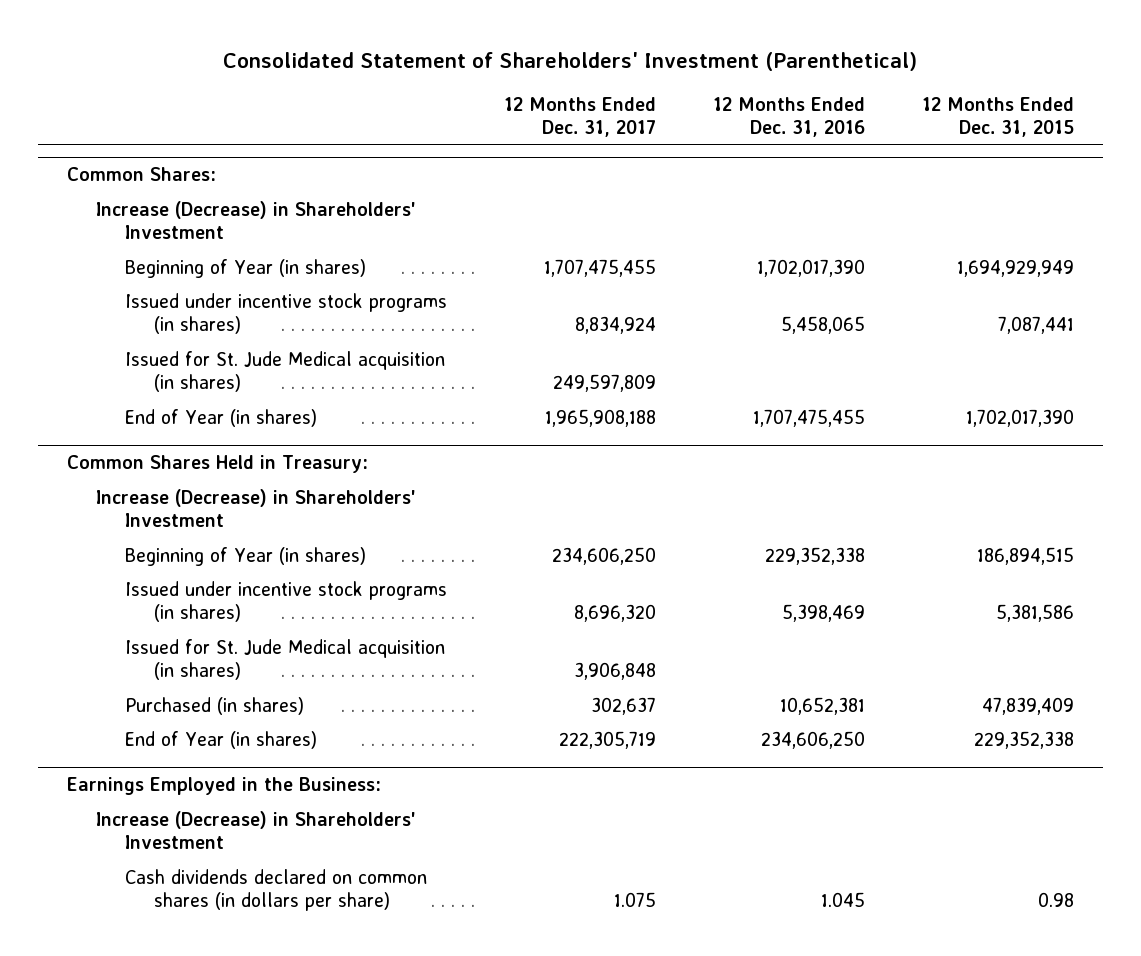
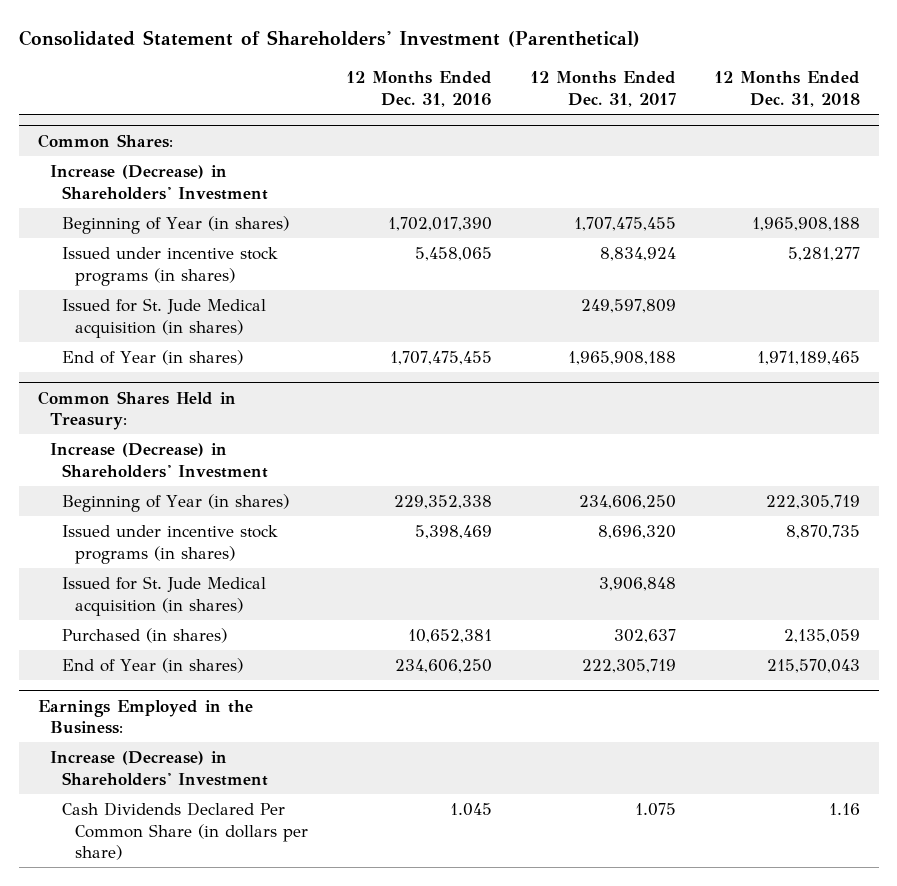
- | 12 Months Ended Dec. 31, 2017 | 12 Months Ended Dec. 31, 2016 | 12 Months Ended Dec. 31, 2015
+ | 12 Months Ended Dec. 31, 2016 | 12 Months Ended Dec. 31, 2017 | 12 Months Ended Dec. 31, 2018
@ Earnings Employed in the Business:
- Cash dividends declared on common shares (in dollars per share) | 1.075 | 1.045 | 0.98
+ Cash Dividends Declared Per Common Share (in dollars per share) | 1.045 | 1.075 | 1.16

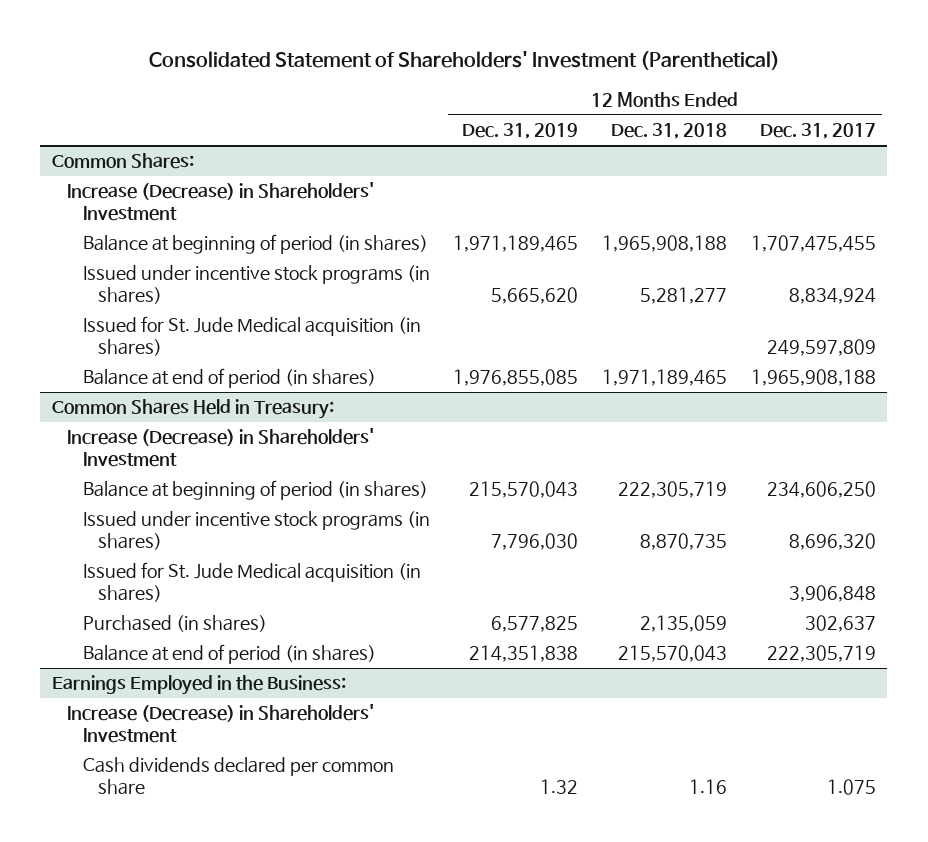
- | 12 Months Ended Dec. 31, 2016 | 12 Months Ended Dec. 31, 2017 | 12 Months Ended Dec. 31, 2018
+ | 12 Months Ended Dec. 31, 2019 | 12 Months Ended Dec. 31, 2018 | 12 Months Ended Dec. 31, 2017
@ Common Shares:
- Beginning of Year (in shares) | 1,702,017,390 | 1,707,475,455 | 1,965,908,188
+ Balance at beginning of period (in shares) | 1,971,189,465 | 1,965,908,188 | 1,707,475,455
- End of Year (in shares) | 1,707,475,455 | 1,965,908,188 | 1,971,189,465
+ Balance at end of period (in shares) | 1,976,855,085 | 1,971,189,465 | 1,965,908,188
@ Common Shares Held in Treasury:
- Beginning of Year (in shares) | 229,352,338 | 234,606,250 | 222,305,719
+ Balance at beginning of period (in shares) | 215,570,043 | 222,305,719 | 234,606,250
- End of Year (in shares) | 234,606,250 | 222,305,719 | 215,570,043
+ Balance at end of period (in shares) | 214,351,838 | 215,570,043 | 222,305,719
@ Earnings Employed in the Business:
- Cash Dividends Declared Per Common Share (in dollars per share) | 1.045 | 1.075 | 1.16
+ Cash dividends declared per common share | 1.32 | 1.16 | 1.075

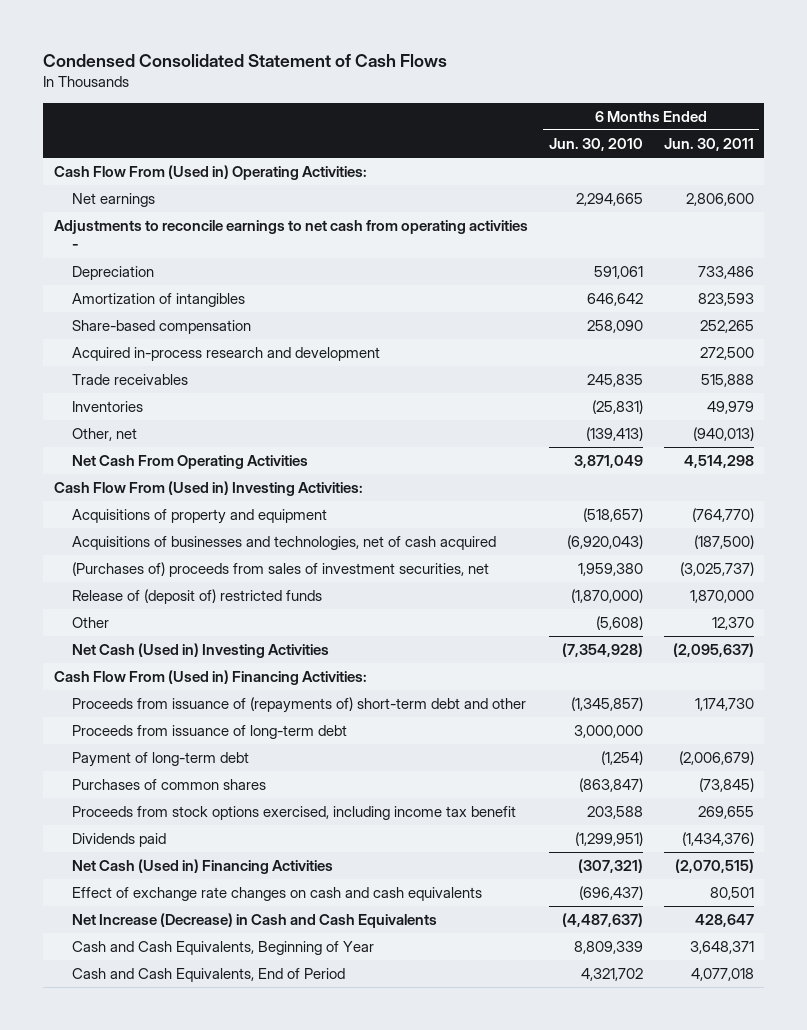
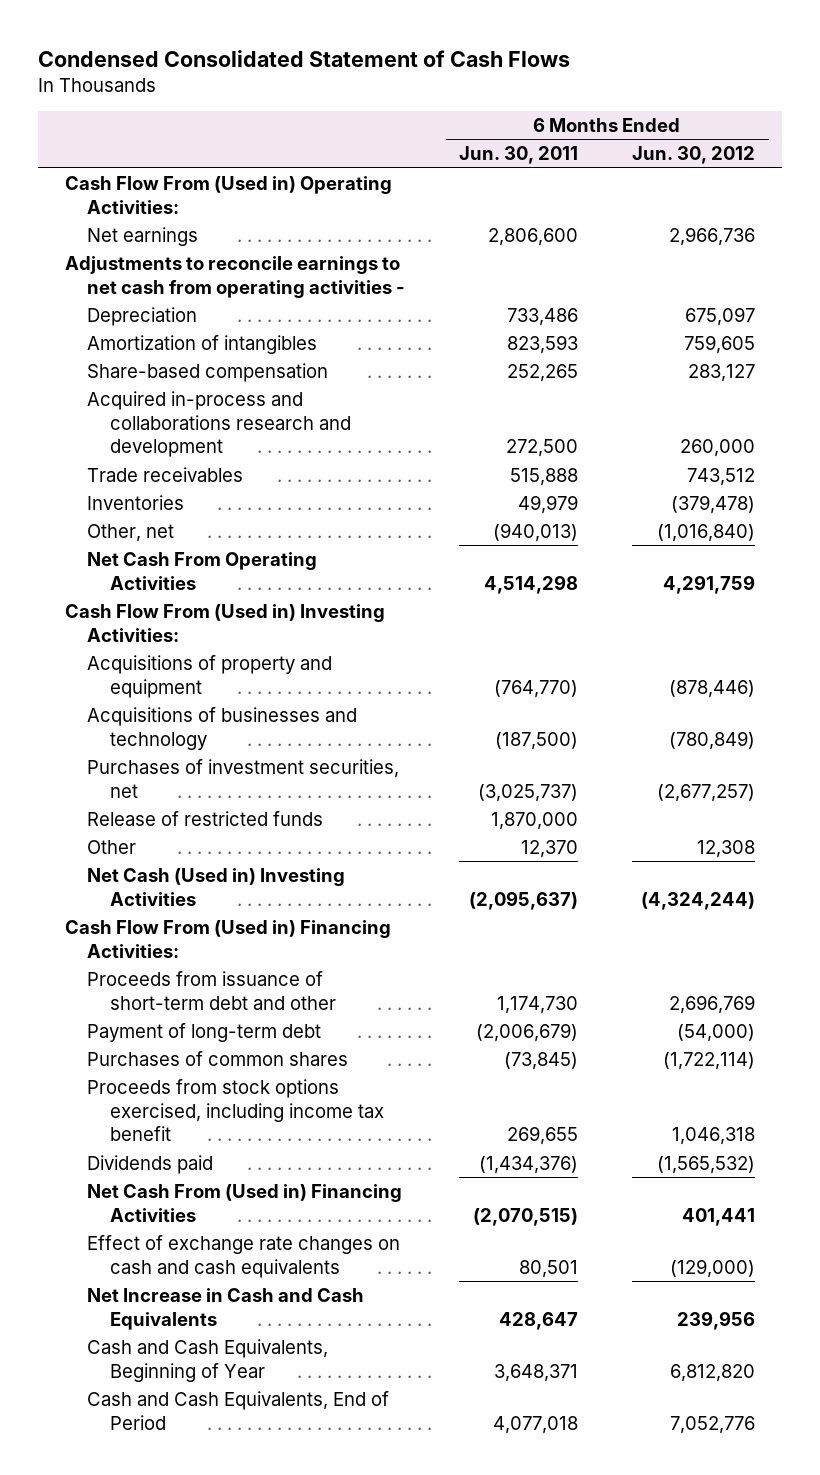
- | 6 Months Ended Jun. 30, 2010 | 6 Months Ended Jun. 30, 2011
+ | 6 Months Ended Jun. 30, 2011 | 6 Months Ended Jun. 30, 2012
- Acquired in-process research and development | | 272,500
+ Acquired in-process and collaborations research and development | 272,500 | 260,000
- Acquisitions of businesses and technologies, net of cash acquired | (6,920,043) | (187,500)
- (Purchases of) proceeds from sales of investment securities, net | 1,959,380 | (3,025,737)
- Release of (deposit of) restricted funds | (1,870,000) | 1,870,000
+ Acquisitions of businesses and technology | (187,500) | (780,849)
+ Purchases of investment securities, net | (3,025,737) | (2,677,257)
+ Release of restricted funds | 1,870,000 |
- Proceeds from issuance of (repayments of) short-term debt and other | (1,345,857) | 1,174,730
- Proceeds from issuance of long-term debt | 3,000,000 |
+ Proceeds from issuance of short-term debt and other | 1,174,730 | 2,696,769
- Net Cash (Used in) Financing Activities | (307,321) | (2,070,515)
+ Net Cash From (Used in) Financing Activities | (2,070,515) | 401,441
- Net Increase (Decrease) in Cash and Cash Equivalents | (4,487,637) | 428,647
+ Net Increase in Cash and Cash Equivalents | 428,647 | 239,956

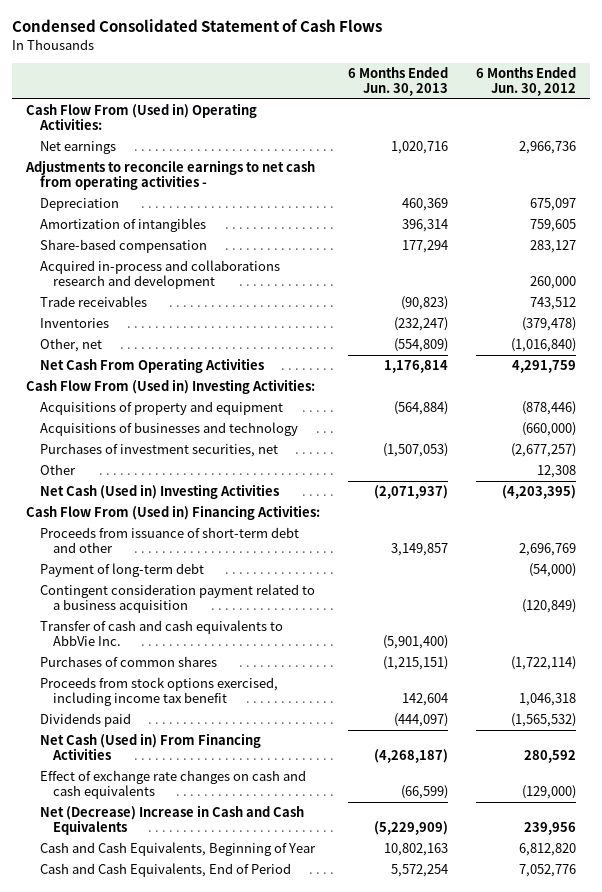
- | 6 Months Ended Jun. 30, 2011 | 6 Months Ended Jun. 30, 2012
+ | 6 Months Ended Jun. 30, 2013 | 6 Months Ended Jun. 30, 2012
- Acquisitions of businesses and technology | (187,500) | (780,849)
+ Acquisitions of businesses and technology | | (660,000)
- Release of restricted funds | 1,870,000 |
- Net Cash (Used in) Investing Activities | (2,095,637) | (4,324,244)
+ Net Cash (Used in) Investing Activities | (2,071,937) | (4,203,395)
+ Contingent consideration payment related to a business acquisition | | (120,849)
+ Transfer of cash and cash equivalents to AbbVie Inc. | (5,901,400) |
- Net Cash From (Used in) Financing Activities | (2,070,515) | 401,441
+ Net Cash (Used in) From Financing Activities | (4,268,187) | 280,592
- Net Increase in Cash and Cash Equivalents | 428,647 | 239,956
+ Net (Decrease) Increase in Cash and Cash Equivalents | (5,229,909) | 239,956

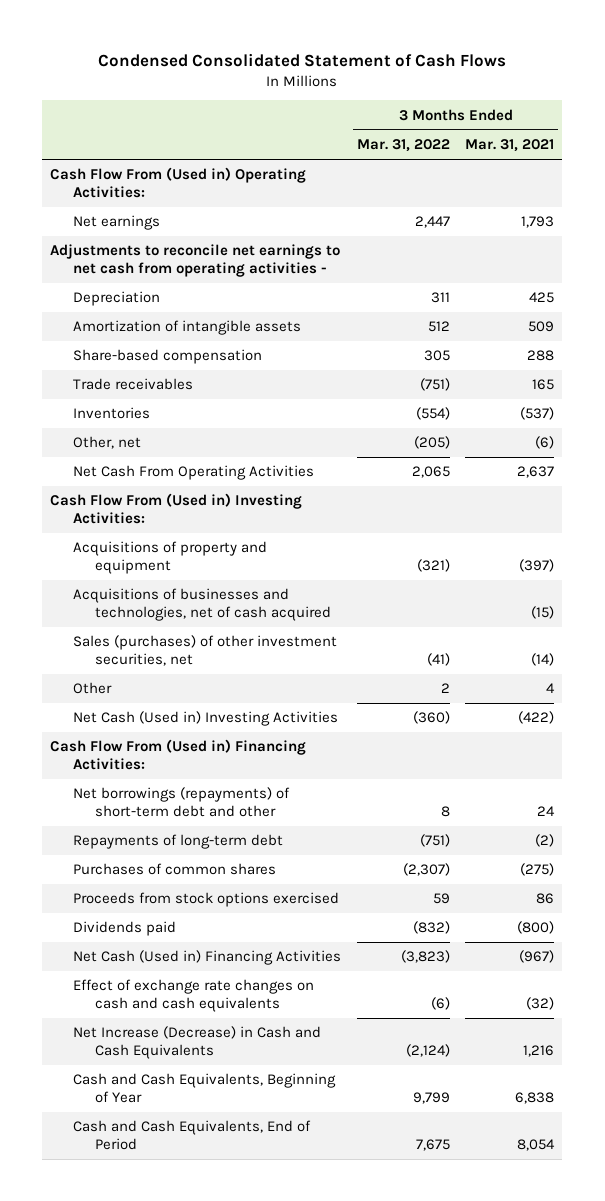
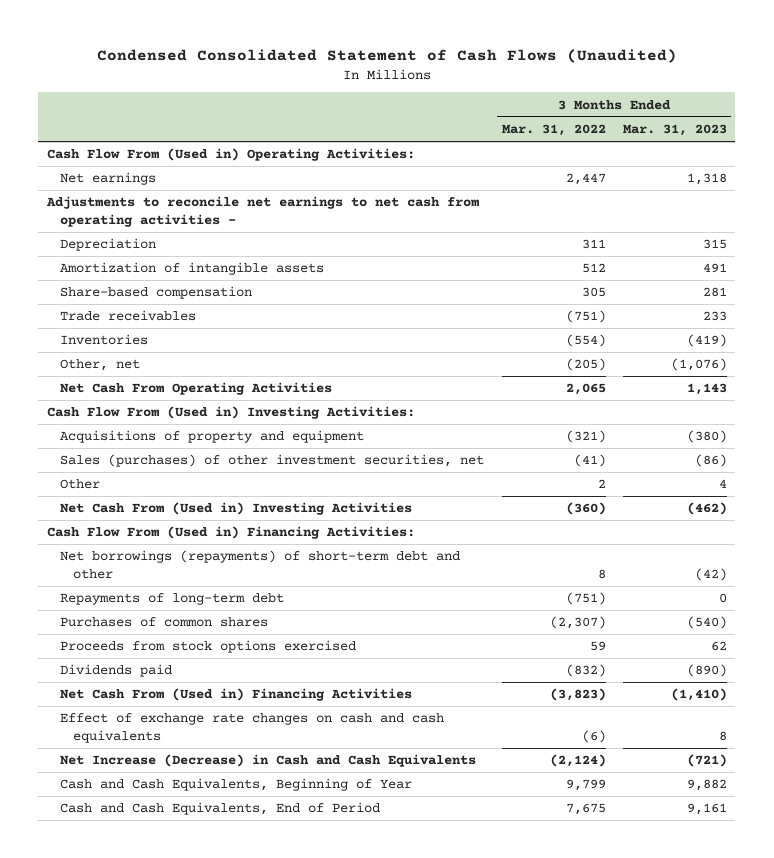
- Condensed Consolidated Statement of Cash Flows
+ Condensed Consolidated Statement of Cash Flows (Unaudited)
- | 3 Months Ended Mar. 31, 2022 | 3 Months Ended Mar. 31, 2021
+ | 3 Months Ended Mar. 31, 2022 | 3 Months Ended Mar. 31, 2023
- Acquisitions of businesses and technologies, net of cash acquired | | (15)
- Net Cash (Used in) Investing Activities | (360) | (422)
+ Net Cash From (Used in) Investing Activities | (360) | (462)
- Net Cash (Used in) Financing Activities | (3,823) | (967)
+ Net Cash From (Used in) Financing Activities | (3,823) | (1,410)

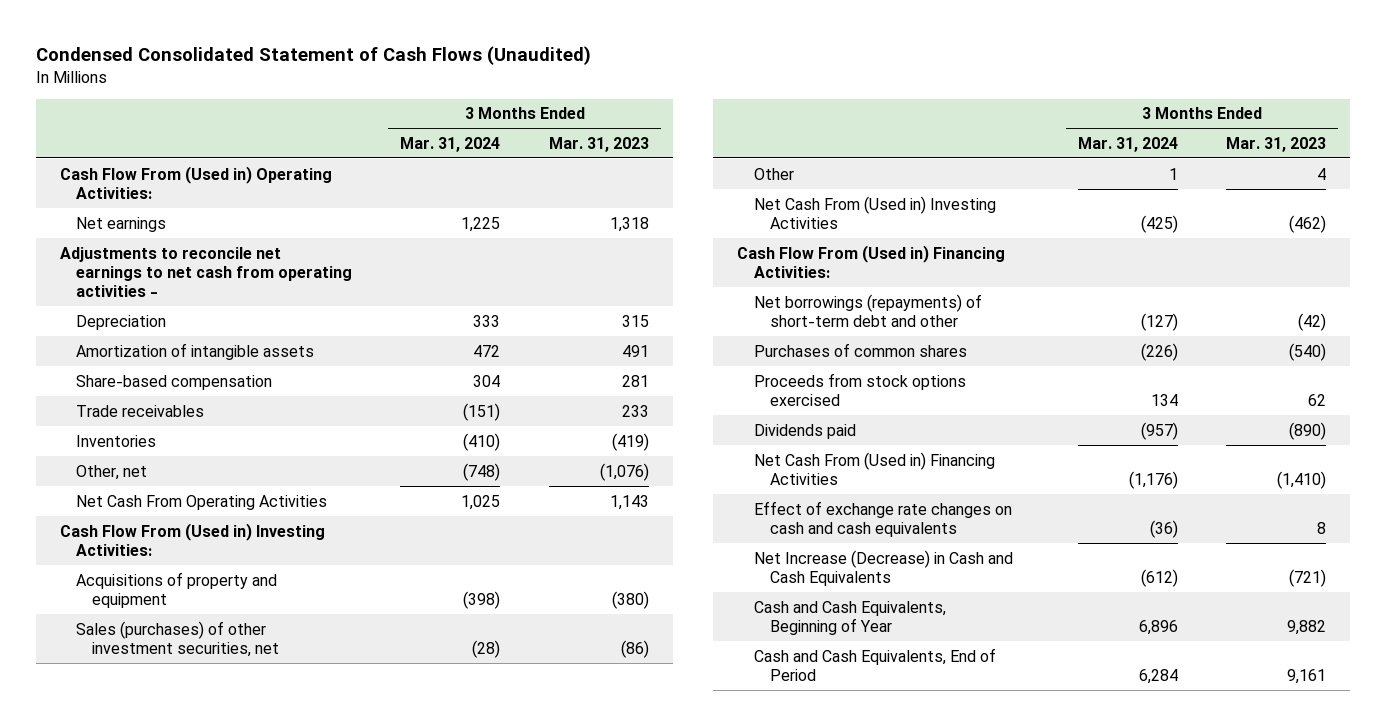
- | 3 Months Ended Mar. 31, 2022 | 3 Months Ended Mar. 31, 2023
+ | 3 Months Ended Mar. 31, 2024 | 3 Months Ended Mar. 31, 2023
- Repayments of long-term debt | (751) | 0

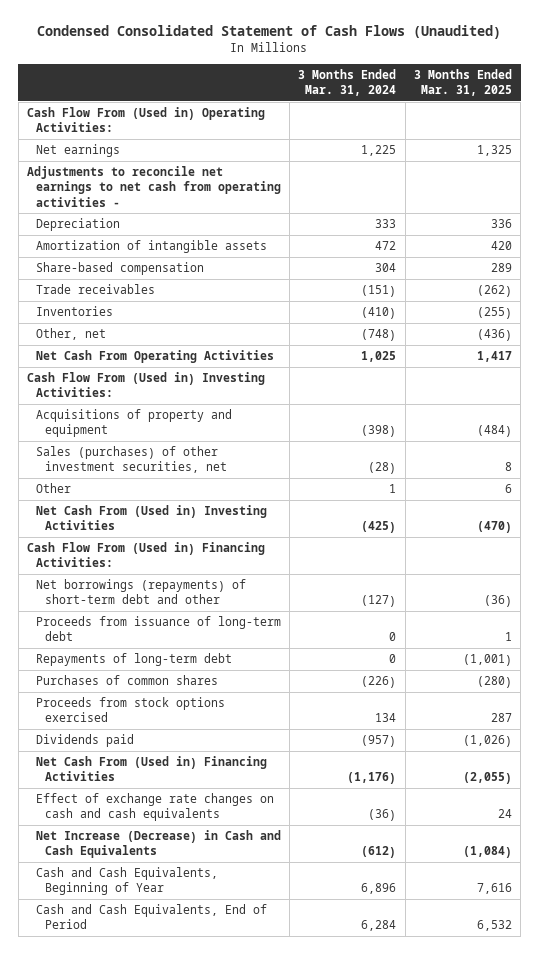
- | 3 Months Ended Mar. 31, 2024 | 3 Months Ended Mar. 31, 2023
+ | 3 Months Ended Mar. 31, 2024 | 3 Months Ended Mar. 31, 2025
+ Proceeds from issuance of long-term debt | 0 | 1
+ Repayments of long-term debt | 0 | (1,001)

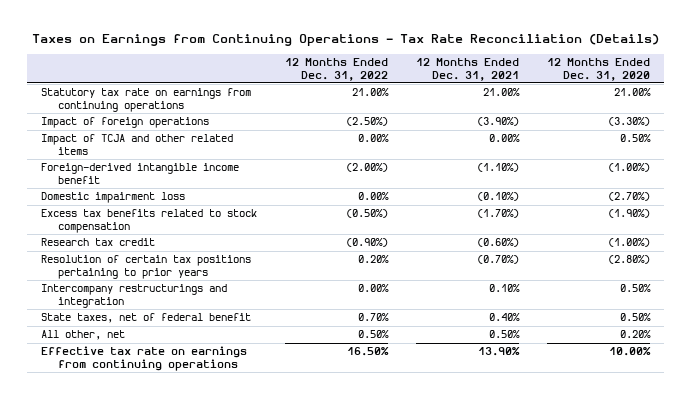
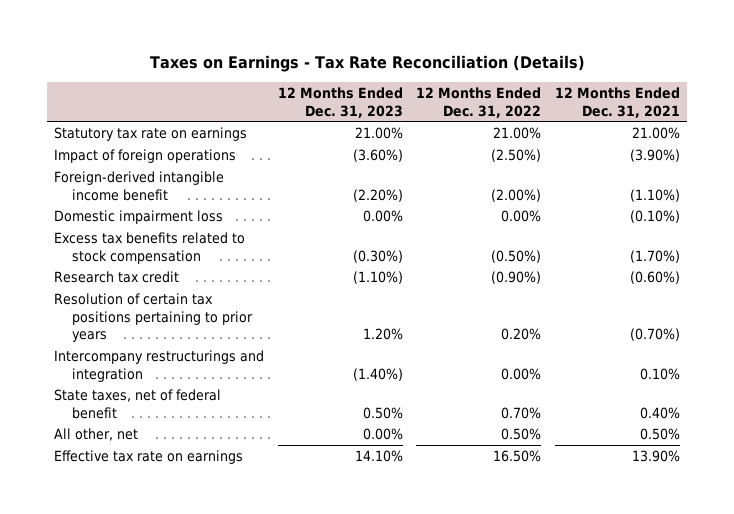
- Taxes on Earnings from Continuing Operations - Tax Rate Reconciliation (Details)
+ Taxes on Earnings - Tax Rate Reconciliation (Details)
- | 12 Months Ended Dec. 31, 2022 | 12 Months Ended Dec. 31, 2021 | 12 Months Ended Dec. 31, 2020
+ | 12 Months Ended Dec. 31, 2023 | 12 Months Ended Dec. 31, 2022 | 12 Months Ended Dec. 31, 2021
- Statutory tax rate on earnings from continuing operations | 21.00% | 21.00% | 21.00%
+ Statutory tax rate on earnings | 21.00% | 21.00% | 21.00%
- Impact of TCJA and other related items | 0.00% | 0.00% | 0.50%
- Effective tax rate on earnings from continuing operations | 16.50% | 13.90% | 10.00%
+ Effective tax rate on earnings | 14.10% | 16.50% | 13.90%

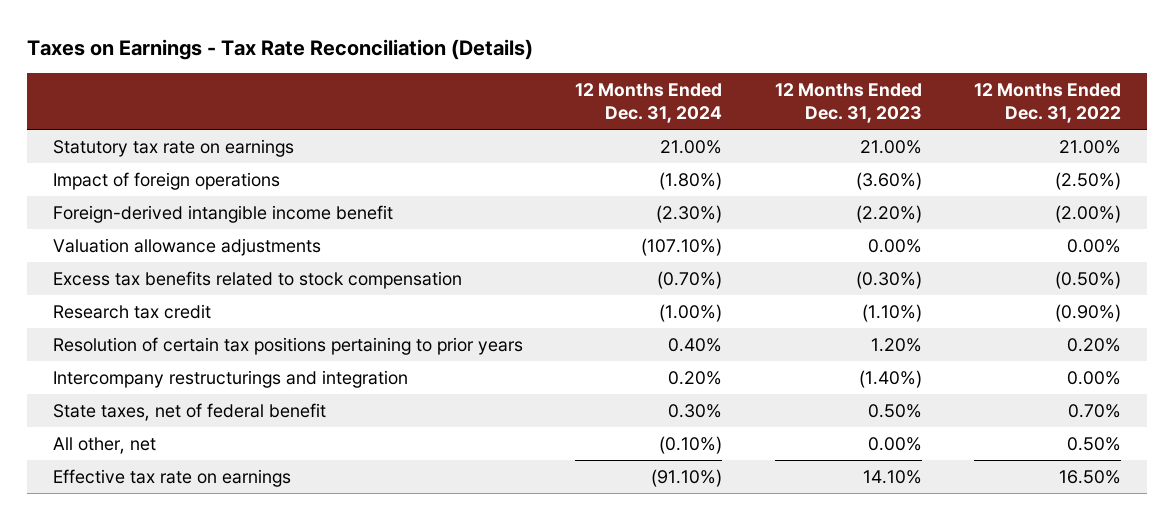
- | 12 Months Ended Dec. 31, 2023 | 12 Months Ended Dec. 31, 2022 | 12 Months Ended Dec. 31, 2021
+ | 12 Months Ended Dec. 31, 2024 | 12 Months Ended Dec. 31, 2023 | 12 Months Ended Dec. 31, 2022
- Domestic impairment loss | 0.00% | 0.00% | (0.10%)
+ Valuation allowance adjustments | (107.10%) | 0.00% | 0.00%

